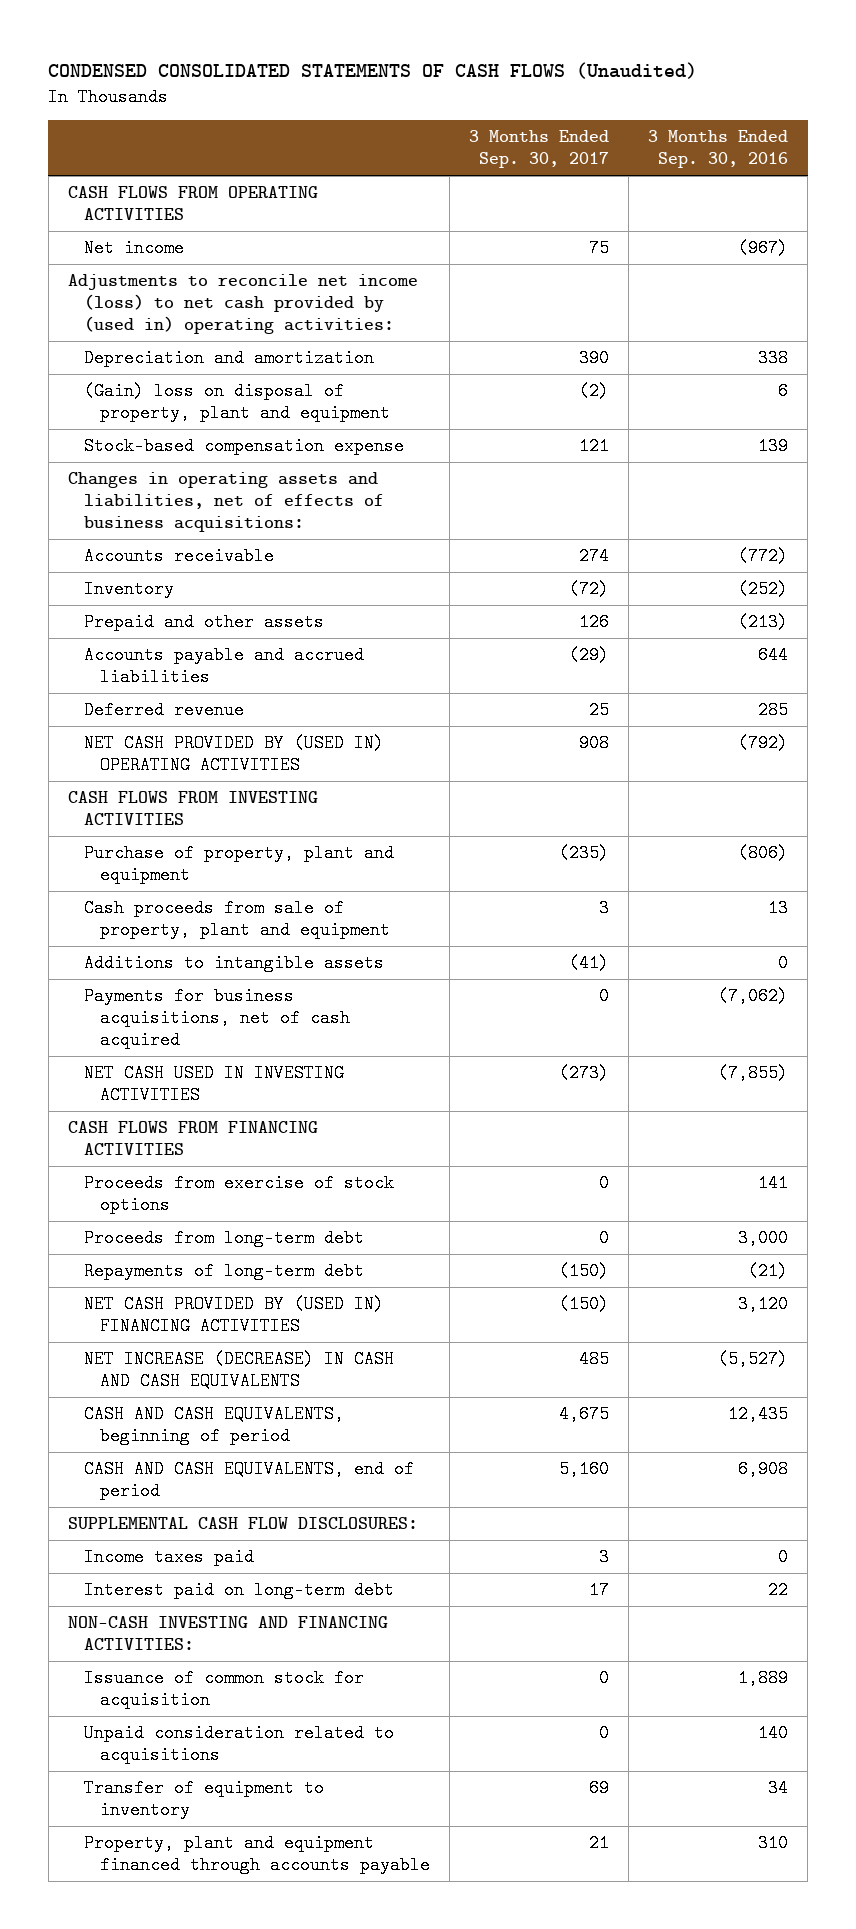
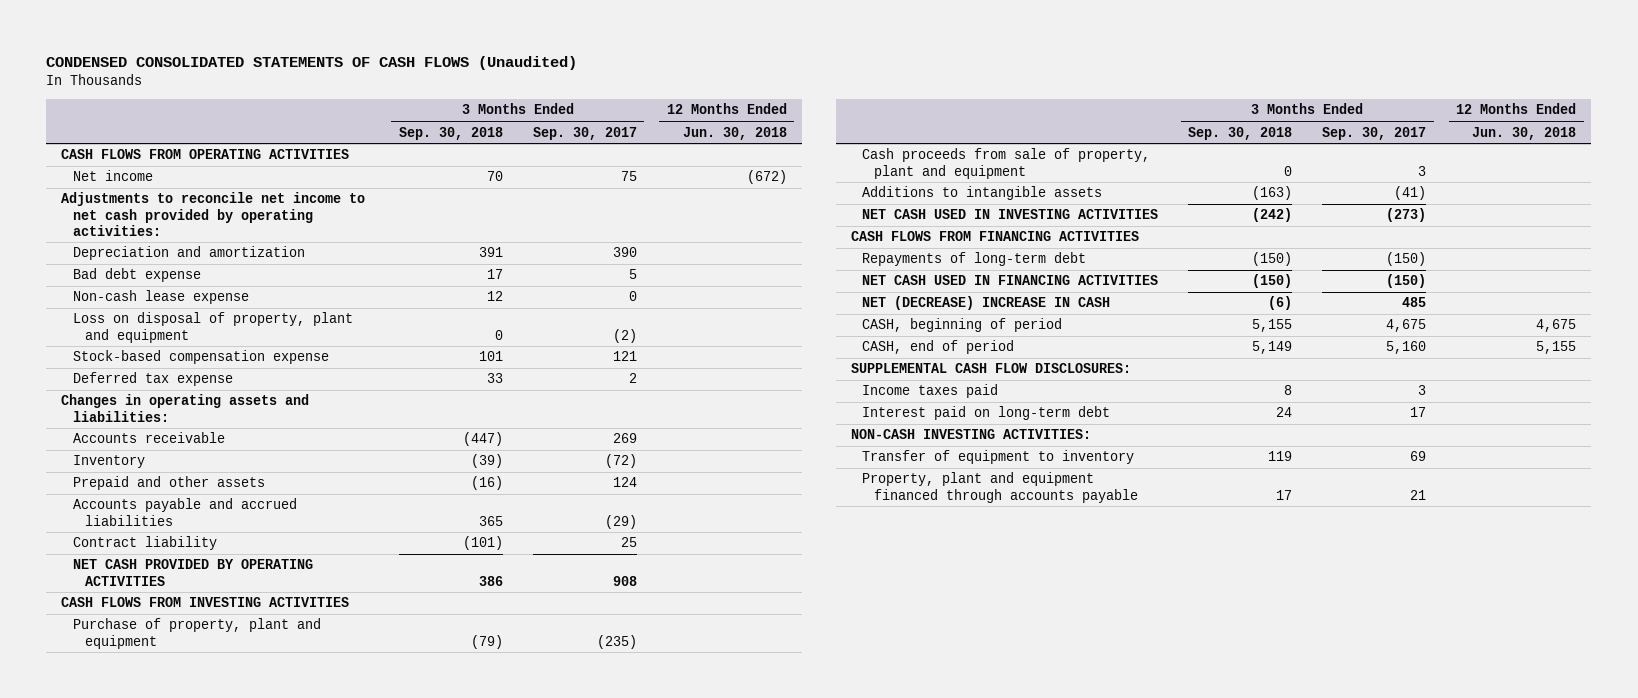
- | 3 Months Ended Sep. 30, 2017 | 3 Months Ended Sep. 30, 2016
+ | 3 Months Ended Sep. 30, 2018 | 3 Months Ended Sep. 30, 2017 | 12 Months Ended Jun. 30, 2018
- Adjustments to reconcile net income (loss) to net cash provided by (used in) operating activities:
+ Adjustments to reconcile net income to net cash provided by operating activities:
- (Gain) loss on disposal of property, plant and equipment | (2) | 6
+ Bad debt expense | 17 | 5 |
+ Non-cash lease expense | 12 | 0 |
+ Loss on disposal of property, plant and equipment | 0 | (2) |
- Changes in operating assets and liabilities, net of effects of business acquisitions:
- Accounts receivable | 274 | (772)
+ Deferred tax expense | 33 | 2 |
+ Changes in operating assets and liabilities:
+ Accounts receivable | (447) | 269 |
- Prepaid and other assets | 126 | (213)
+ Prepaid and other assets | (16) | 124 |
- Deferred revenue | 25 | 285
- NET CASH PROVIDED BY (USED IN) OPERATING ACTIVITIES | 908 | (792)
+ Contract liability | (101) | 25 |
+ NET CASH PROVIDED BY OPERATING ACTIVITIES | 386 | 908 |
- Payments for business acquisitions, net of cash acquired | 0 | (7,062)
- Proceeds from exercise of stock options | 0 | 141
- Proceeds from long-term debt | 0 | 3,000
- NET CASH PROVIDED BY (USED IN) FINANCING ACTIVITIES | (150) | 3,120
- NET INCREASE (DECREASE) IN CASH AND CASH EQUIVALENTS | 485 | (5,527)
- CASH AND CASH EQUIVALENTS, beginning of period | 4,675 | 12,435
- CASH AND CASH EQUIVALENTS, end of period | 5,160 | 6,908
+ NET CASH USED IN FINANCING ACTIVITIES | (150) | (150) |
+ NET (DECREASE) INCREASE IN CASH | (6) | 485 |
+ CASH, beginning of period | 5,155 | 4,675 | 4,675
+ CASH, end of period | 5,149 | 5,160 | 5,155
- NON-CASH INVESTING AND FINANCING ACTIVITIES:
- Issuance of common stock for acquisition | 0 | 1,889
- Unpaid consideration related to acquisitions | 0 | 140
+ NON-CASH INVESTING ACTIVITIES:

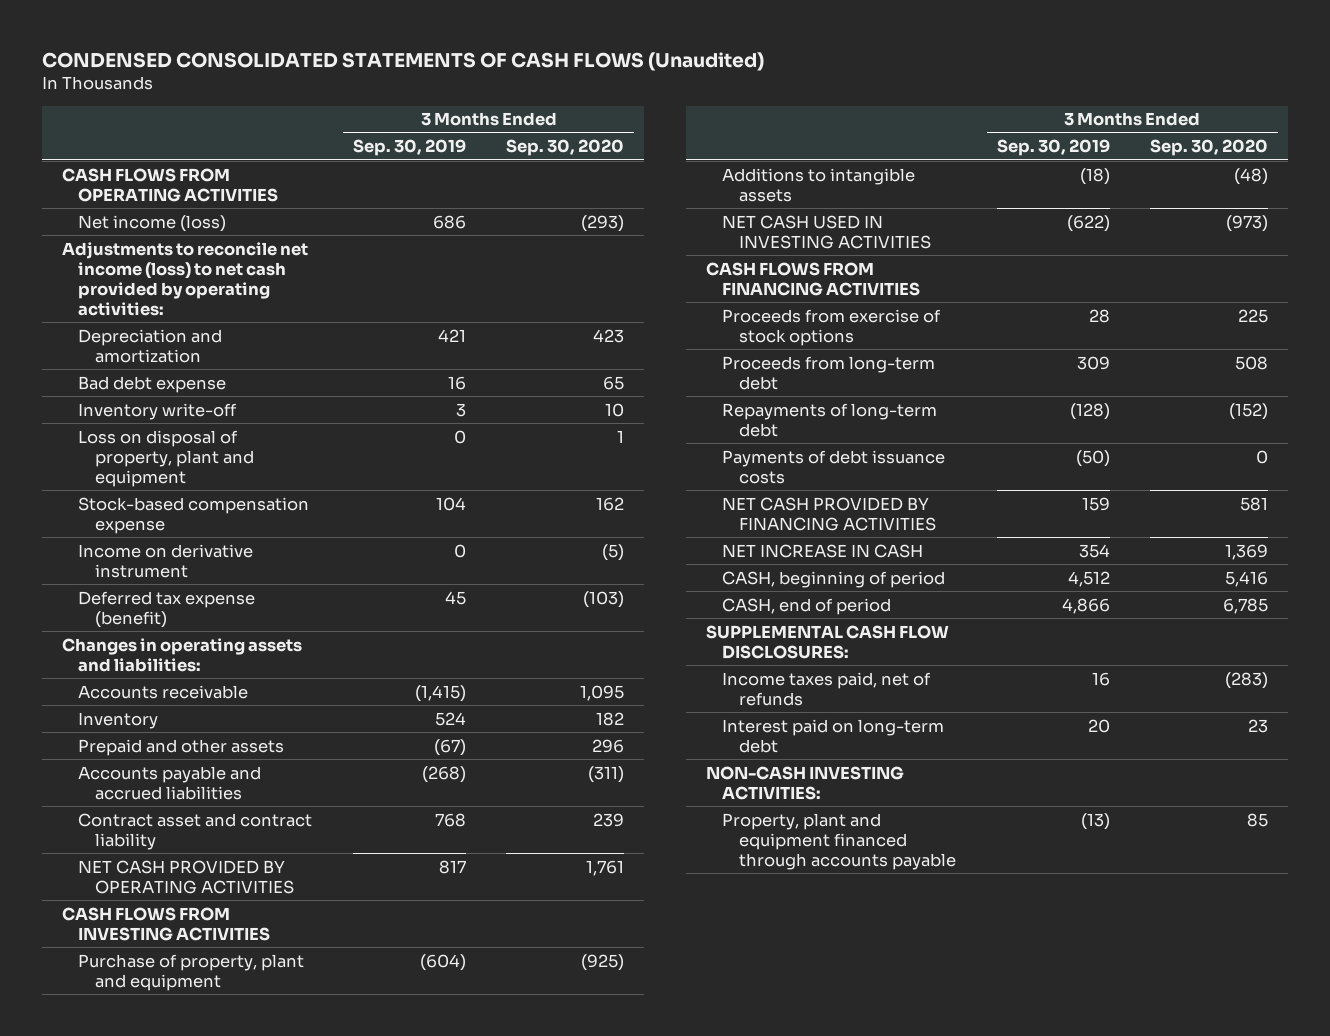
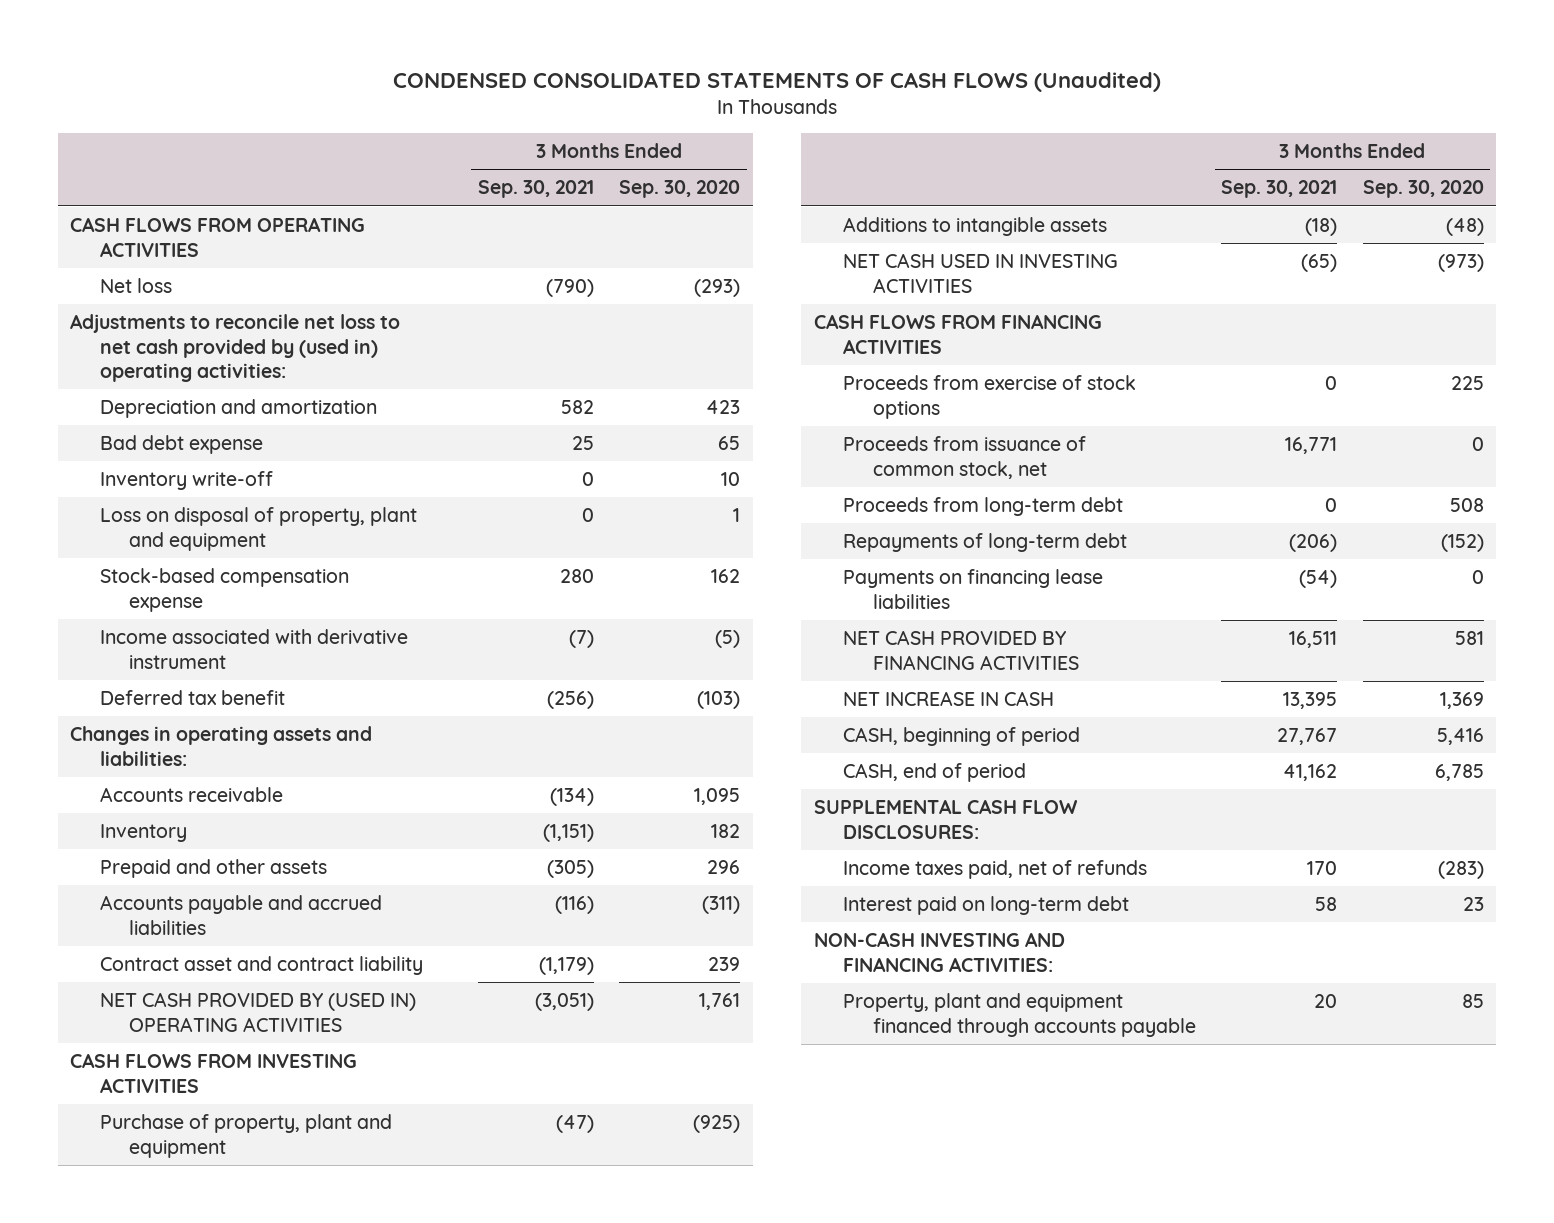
- | 3 Months Ended Sep. 30, 2019 | 3 Months Ended Sep. 30, 2020
+ | 3 Months Ended Sep. 30, 2021 | 3 Months Ended Sep. 30, 2020
- Net income (loss) | 686 | (293)
- Adjustments to reconcile net income (loss) to net cash provided by operating activities:
+ Net loss | (790) | (293)
+ Adjustments to reconcile net loss to net cash provided by (used in) operating activities:
- Income on derivative instrument | 0 | (5)
- Deferred tax expense (benefit) | 45 | (103)
+ Income associated with derivative instrument | (7) | (5)
+ Deferred tax benefit | (256) | (103)
- NET CASH PROVIDED BY OPERATING ACTIVITIES | 817 | 1,761
+ NET CASH PROVIDED BY (USED IN) OPERATING ACTIVITIES | (3,051) | 1,761
+ Proceeds from issuance of common stock, net | 16,771 | 0
- Payments of debt issuance costs | (50) | 0
+ Payments on financing lease liabilities | (54) | 0
- NON-CASH INVESTING ACTIVITIES:
+ NON-CASH INVESTING AND FINANCING ACTIVITIES:

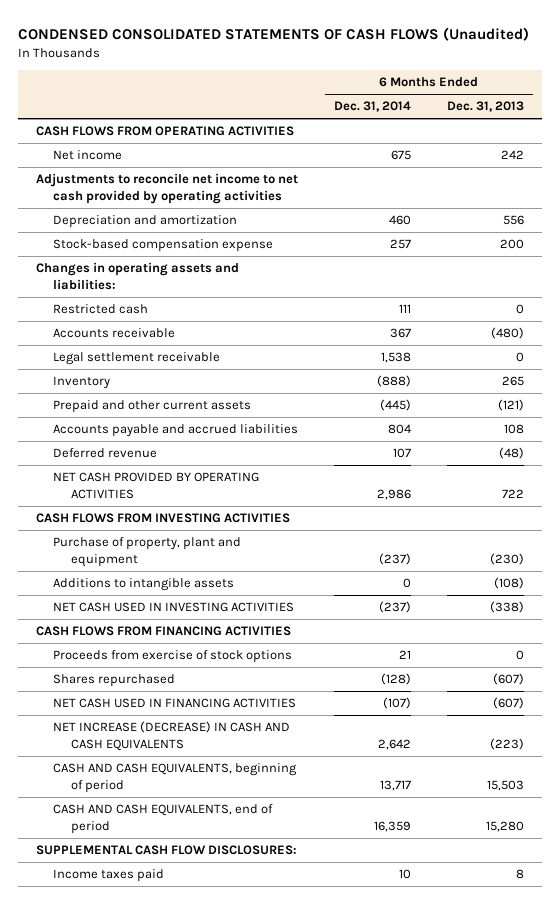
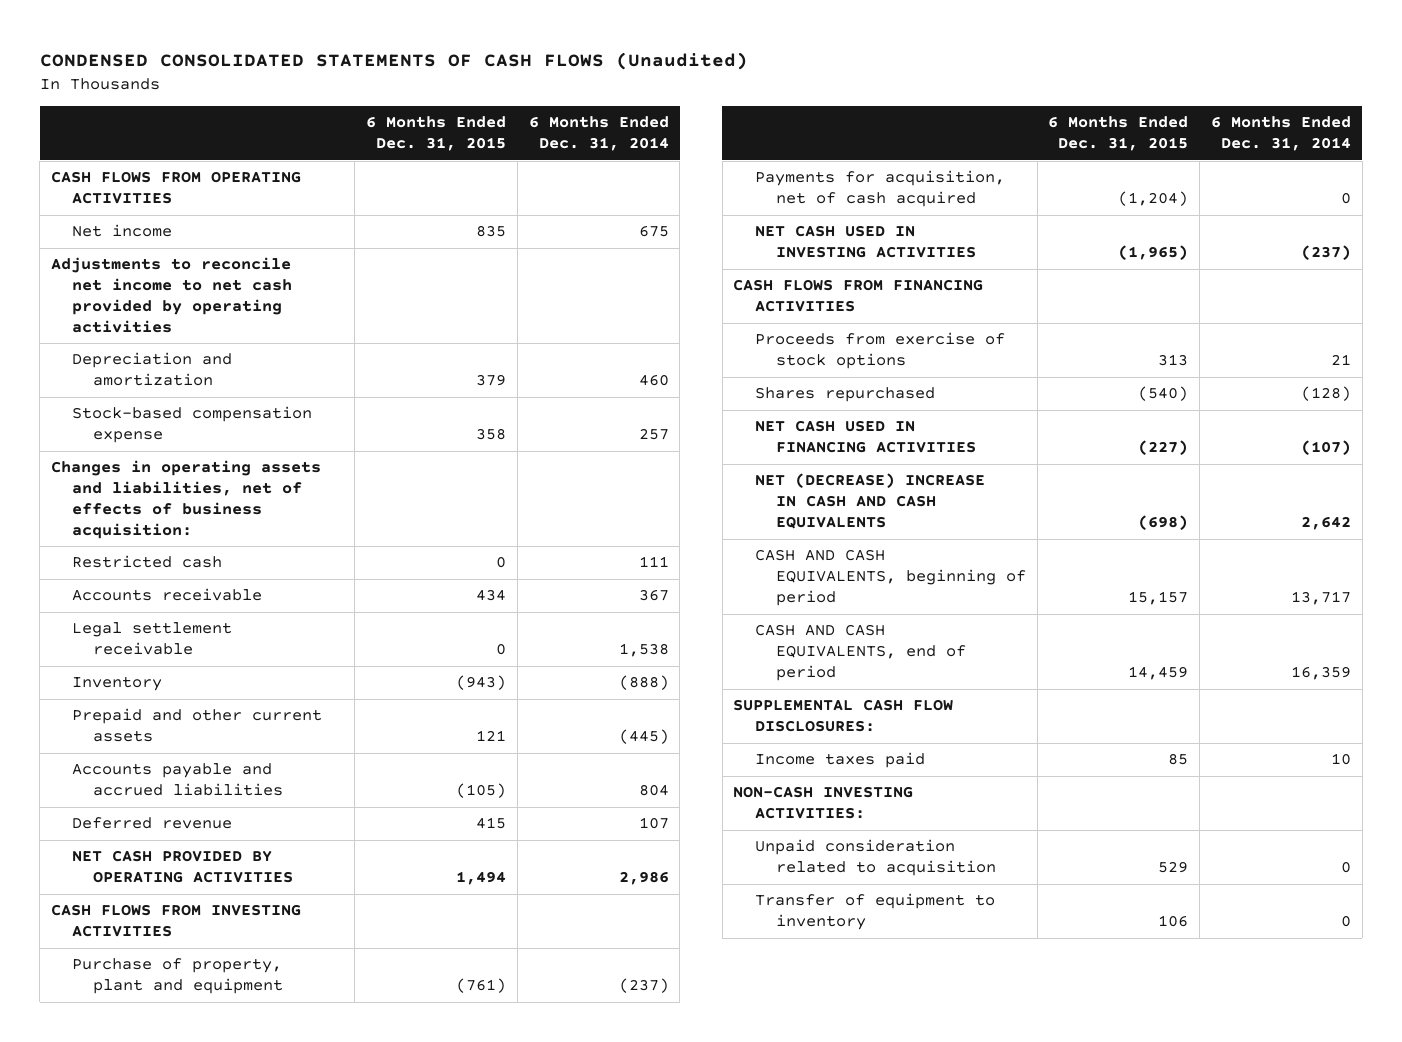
- | 6 Months Ended Dec. 31, 2014 | 6 Months Ended Dec. 31, 2013
+ | 6 Months Ended Dec. 31, 2015 | 6 Months Ended Dec. 31, 2014
- Changes in operating assets and liabilities:
+ Changes in operating assets and liabilities, net of effects of business acquisition:
- Additions to intangible assets | 0 | (108)
+ Payments for acquisition, net of cash acquired | (1,204) | 0
- NET INCREASE (DECREASE) IN CASH AND CASH EQUIVALENTS | 2,642 | (223)
+ NET (DECREASE) INCREASE IN CASH AND CASH EQUIVALENTS | (698) | 2,642
+ NON-CASH INVESTING ACTIVITIES:
+ Unpaid consideration related to acquisition | 529 | 0
+ Transfer of equipment to inventory | 106 | 0

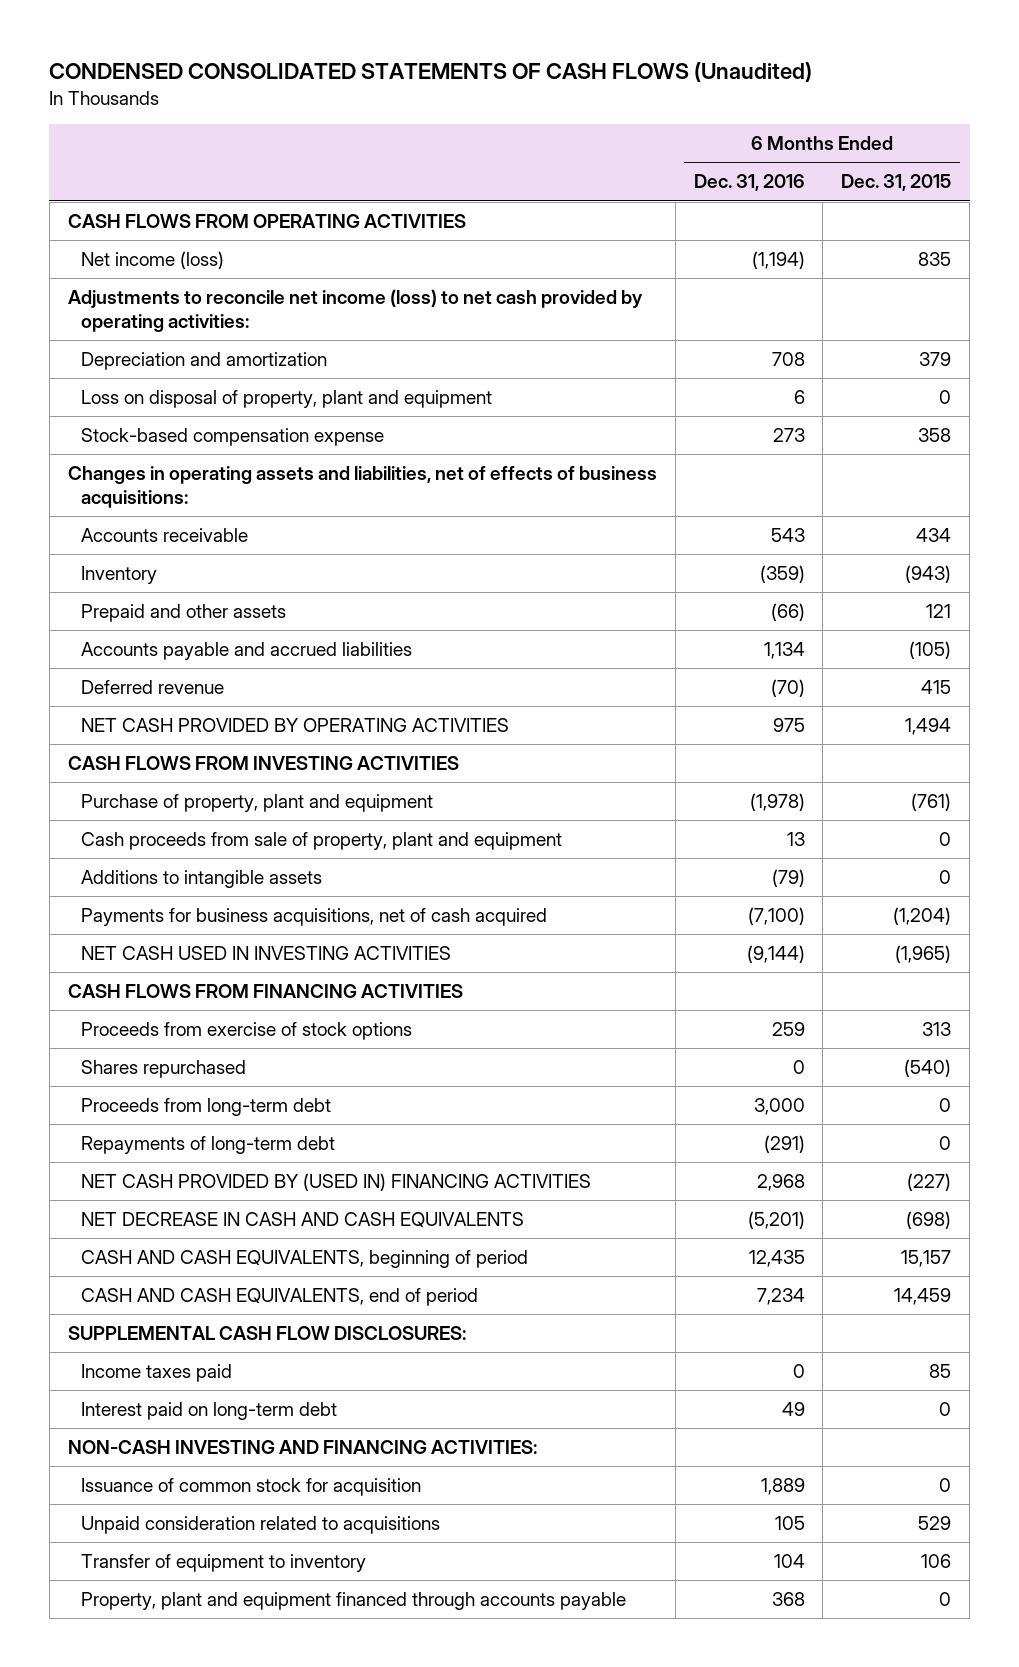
- | 6 Months Ended Dec. 31, 2015 | 6 Months Ended Dec. 31, 2014
+ | 6 Months Ended Dec. 31, 2016 | 6 Months Ended Dec. 31, 2015
- Net income | 835 | 675
- Adjustments to reconcile net income to net cash provided by operating activities
+ Net income (loss) | (1,194) | 835
+ Adjustments to reconcile net income (loss) to net cash provided by operating activities:
+ Loss on disposal of property, plant and equipment | 6 | 0
- Changes in operating assets and liabilities, net of effects of business acquisition:
- Restricted cash | 0 | 111
+ Changes in operating assets and liabilities, net of effects of business acquisitions:
- Legal settlement receivable | 0 | 1,538
- Prepaid and other current assets | 121 | (445)
+ Prepaid and other assets | (66) | 121
- Payments for acquisition, net of cash acquired | (1,204) | 0
+ Cash proceeds from sale of property, plant and equipment | 13 | 0
+ Additions to intangible assets | (79) | 0
+ Payments for business acquisitions, net of cash acquired | (7,100) | (1,204)
- NET CASH USED IN FINANCING ACTIVITIES | (227) | (107)
- NET (DECREASE) INCREASE IN CASH AND CASH EQUIVALENTS | (698) | 2,642
+ Proceeds from long-term debt | 3,000 | 0
+ Repayments of long-term debt | (291) | 0
+ NET CASH PROVIDED BY (USED IN) FINANCING ACTIVITIES | 2,968 | (227)
+ NET DECREASE IN CASH AND CASH EQUIVALENTS | (5,201) | (698)
- NON-CASH INVESTING ACTIVITIES:
- Unpaid consideration related to acquisition | 529 | 0
+ Interest paid on long-term debt | 49 | 0
+ NON-CASH INVESTING AND FINANCING ACTIVITIES:
+ Issuance of common stock for acquisition | 1,889 | 0
+ Unpaid consideration related to acquisitions | 105 | 529
+ Property, plant and equipment financed through accounts payable | 368 | 0

